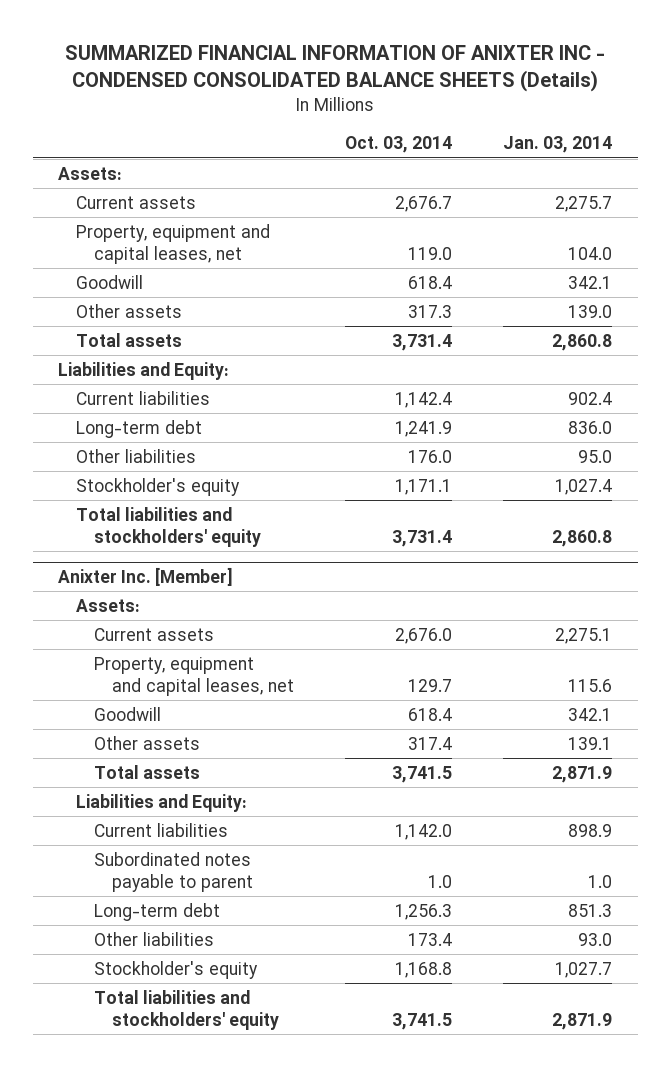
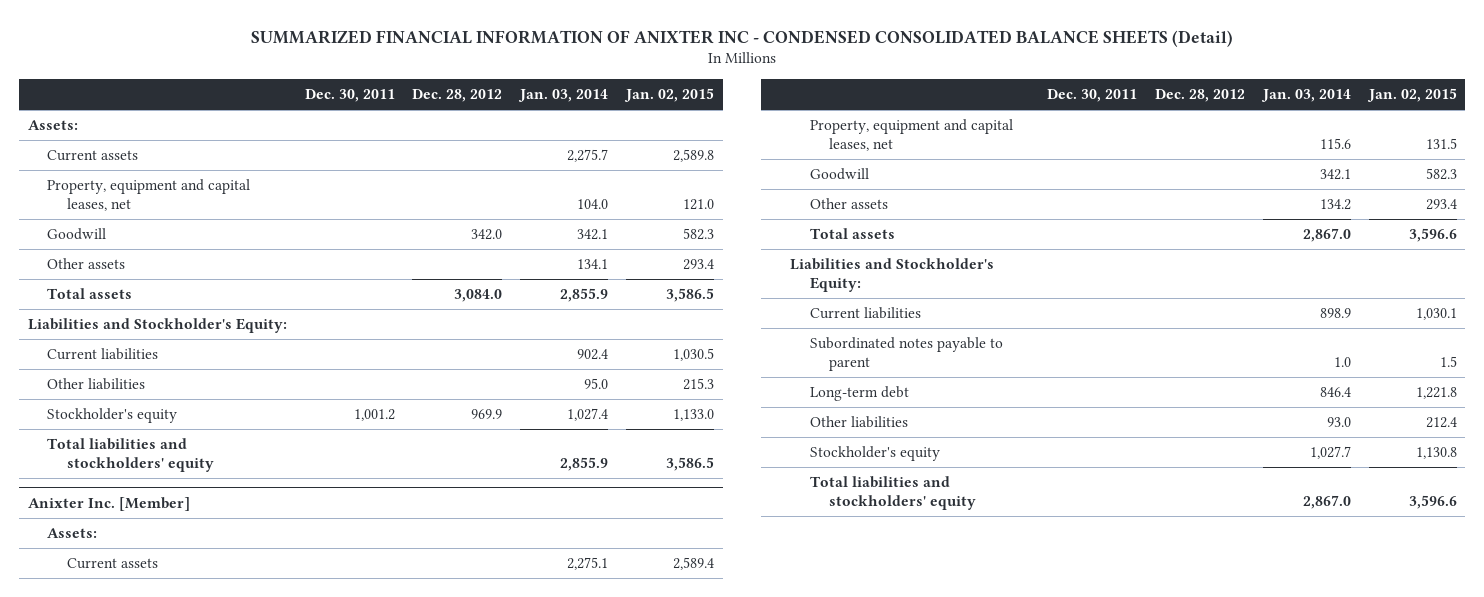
- SUMMARIZED FINANCIAL INFORMATION OF ANIXTER INC - CONDENSED CONSOLIDATED BALANCE SHEETS (Details)
+ SUMMARIZED FINANCIAL INFORMATION OF ANIXTER INC - CONDENSED CONSOLIDATED BALANCE SHEETS (Detail)
- | Oct. 03, 2014 | Jan. 03, 2014
+ | Dec. 30, 2011 | Dec. 28, 2012 | Jan. 03, 2014 | Jan. 02, 2015
- Other assets | 317.3 | 139.0
- Total assets | 3,731.4 | 2,860.8
- Liabilities and Equity:
+ Other assets | | | 134.1 | 293.4
+ Total assets | | 3,084.0 | 2,855.9 | 3,586.5
+ Liabilities and Stockholder's Equity:
- Long-term debt | 1,241.9 | 836.0
- Total liabilities and stockholders' equity | 3,731.4 | 2,860.8
+ Total liabilities and stockholders' equity | | | 2,855.9 | 3,586.5
@ Anixter Inc. [Member]
- Other assets | 317.4 | 139.1
- Total assets | 3,741.5 | 2,871.9
- Liabilities and Equity:
+ Other assets | | | 134.2 | 293.4
+ Total assets | | | 2,867.0 | 3,596.6
+ Liabilities and Stockholder's Equity:
- Long-term debt | 1,256.3 | 851.3
+ Long-term debt | | | 846.4 | 1,221.8
- Total liabilities and stockholders' equity | 3,741.5 | 2,871.9
+ Total liabilities and stockholders' equity | | | 2,867.0 | 3,596.6

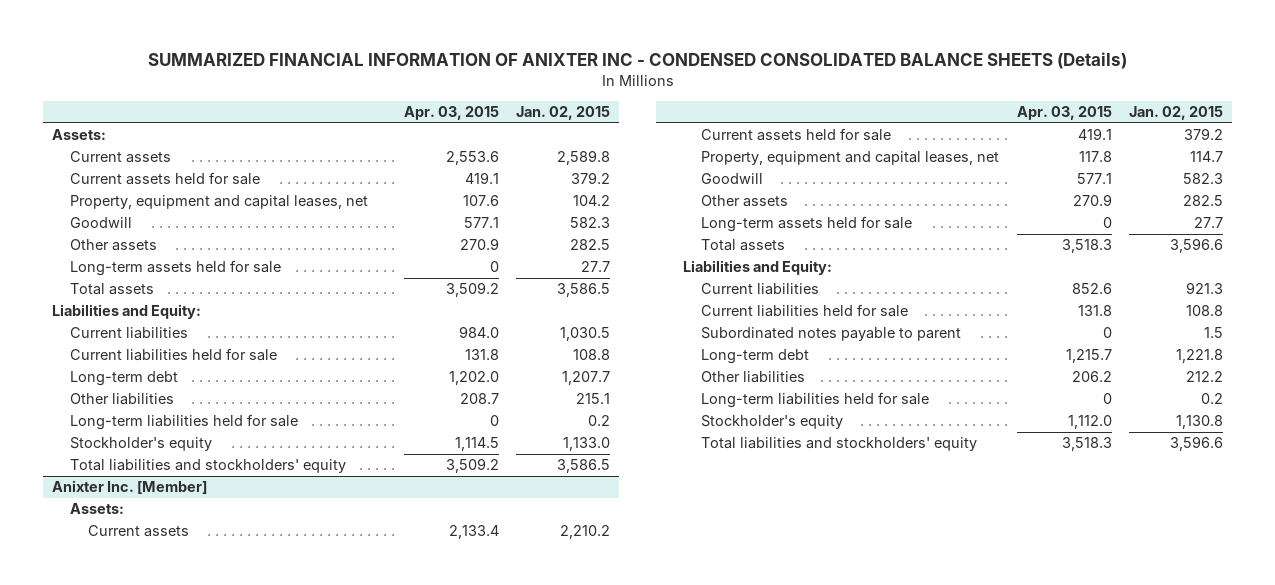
- SUMMARIZED FINANCIAL INFORMATION OF ANIXTER INC - CONDENSED CONSOLIDATED BALANCE SHEETS (Detail)
+ SUMMARIZED FINANCIAL INFORMATION OF ANIXTER INC - CONDENSED CONSOLIDATED BALANCE SHEETS (Details)
- | Dec. 30, 2011 | Dec. 28, 2012 | Jan. 03, 2014 | Jan. 02, 2015
+ | Apr. 03, 2015 | Jan. 02, 2015
- Property, equipment and capital leases, net | | | 104.0 | 121.0
+ Current assets held for sale | 419.1 | 379.2
+ Property, equipment and capital leases, net | 107.6 | 104.2
- Other assets | | | 134.1 | 293.4
+ Other assets | 270.9 | 282.5
+ Long-term assets held for sale | 0 | 27.7
- Liabilities and Stockholder's Equity:
+ Liabilities and Equity:
- Other liabilities | | | 95.0 | 215.3
+ Current liabilities held for sale | 131.8 | 108.8
+ Long-term debt | 1,202.0 | 1,207.7
+ Other liabilities | 208.7 | 215.1
+ Long-term liabilities held for sale | 0 | 0.2
@ Anixter Inc. [Member]
- Current assets | | | 2,275.1 | 2,589.4
- Property, equipment and capital leases, net | | | 115.6 | 131.5
+ Current assets | 2,133.4 | 2,210.2
+ Current assets held for sale | 419.1 | 379.2
+ Property, equipment and capital leases, net | 117.8 | 114.7
- Other assets | | | 134.2 | 293.4
+ Other assets | 270.9 | 282.5
+ Long-term assets held for sale | 0 | 27.7
- Liabilities and Stockholder's Equity:
- Current liabilities | | | 898.9 | 1,030.1
+ Liabilities and Equity:
+ Current liabilities | 852.6 | 921.3
+ Current liabilities held for sale | 131.8 | 108.8
- Other liabilities | | | 93.0 | 212.4
+ Other liabilities | 206.2 | 212.2
+ Long-term liabilities held for sale | 0 | 0.2

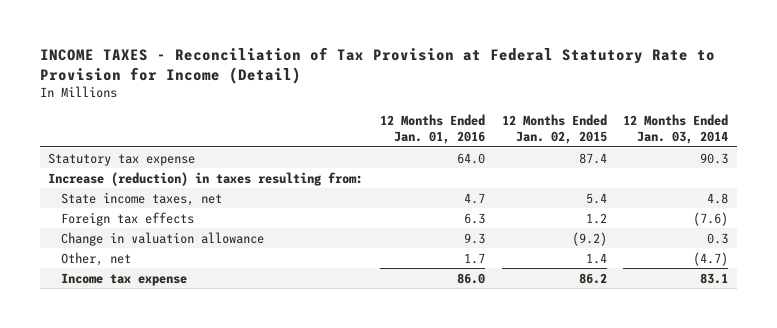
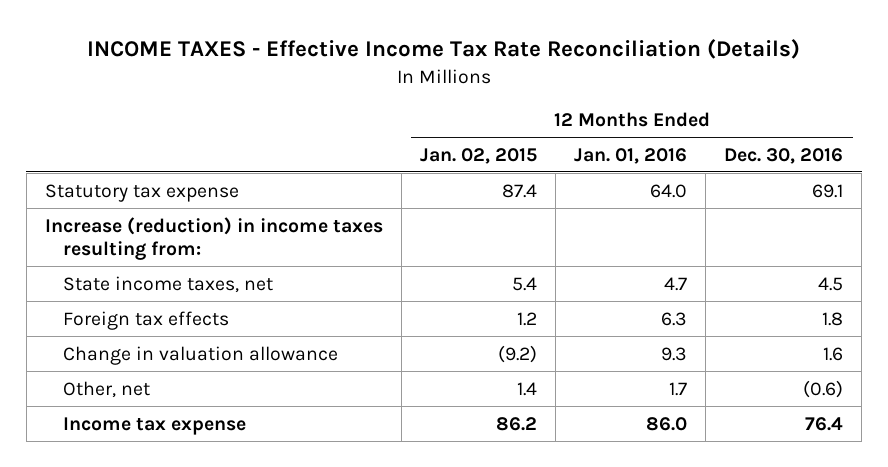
- INCOME TAXES - Reconciliation of Tax Provision at Federal Statutory Rate to Provision for Income (Detail)
+ INCOME TAXES - Effective Income Tax Rate Reconciliation (Details)
- | 12 Months Ended Jan. 01, 2016 | 12 Months Ended Jan. 02, 2015 | 12 Months Ended Jan. 03, 2014
+ | 12 Months Ended Jan. 02, 2015 | 12 Months Ended Jan. 01, 2016 | 12 Months Ended Dec. 30, 2016
- Increase (reduction) in taxes resulting from:
+ Increase (reduction) in income taxes resulting from:

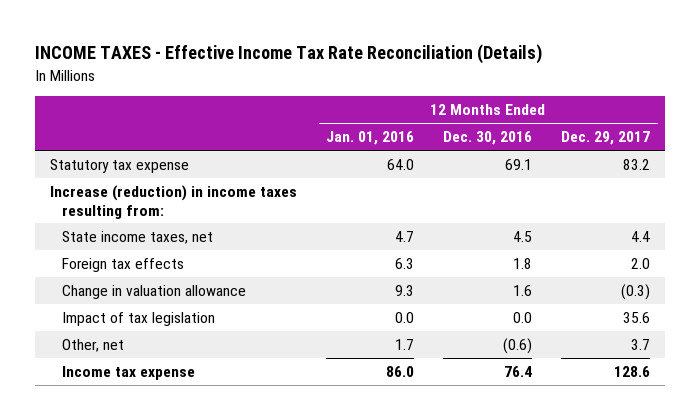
- | 12 Months Ended Jan. 02, 2015 | 12 Months Ended Jan. 01, 2016 | 12 Months Ended Dec. 30, 2016
+ | 12 Months Ended Jan. 01, 2016 | 12 Months Ended Dec. 30, 2016 | 12 Months Ended Dec. 29, 2017
+ Impact of tax legislation | 0.0 | 0.0 | 35.6

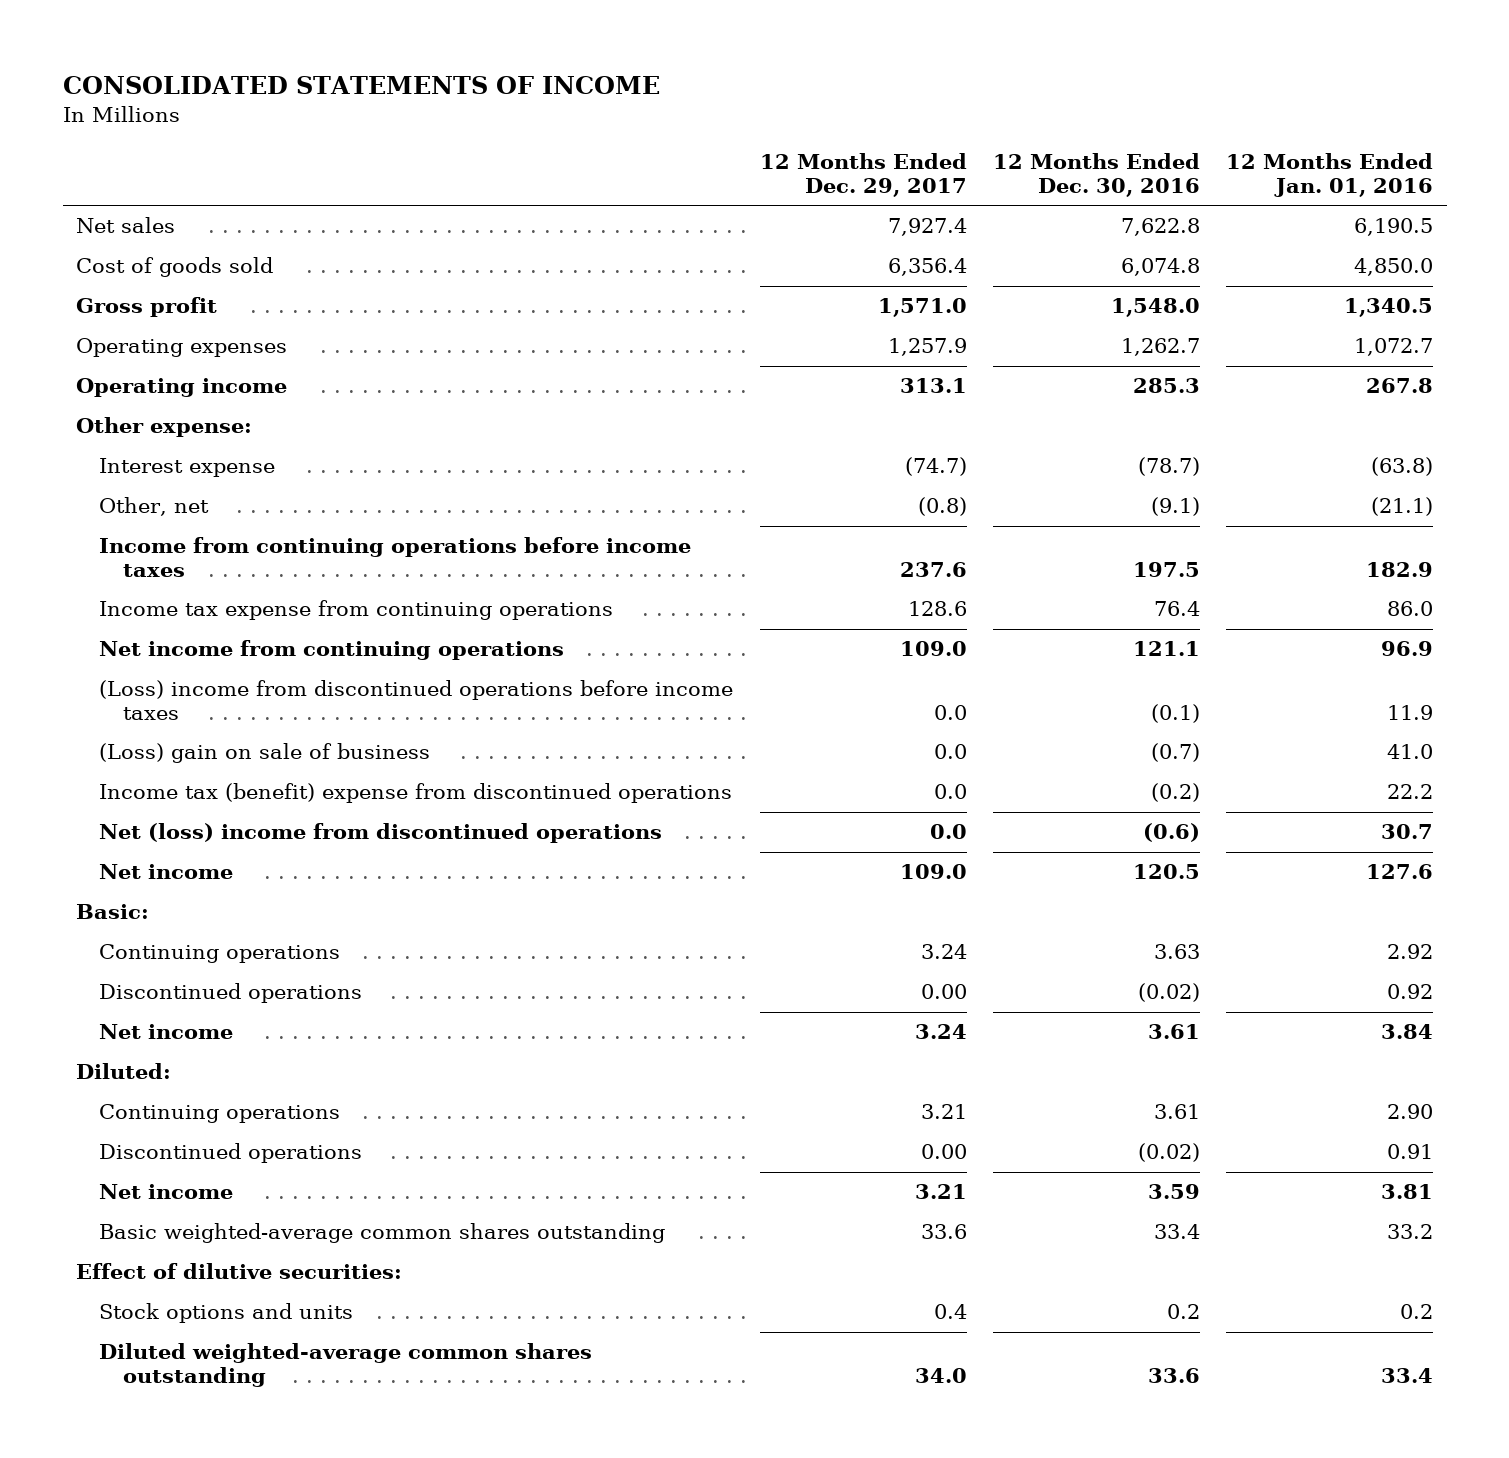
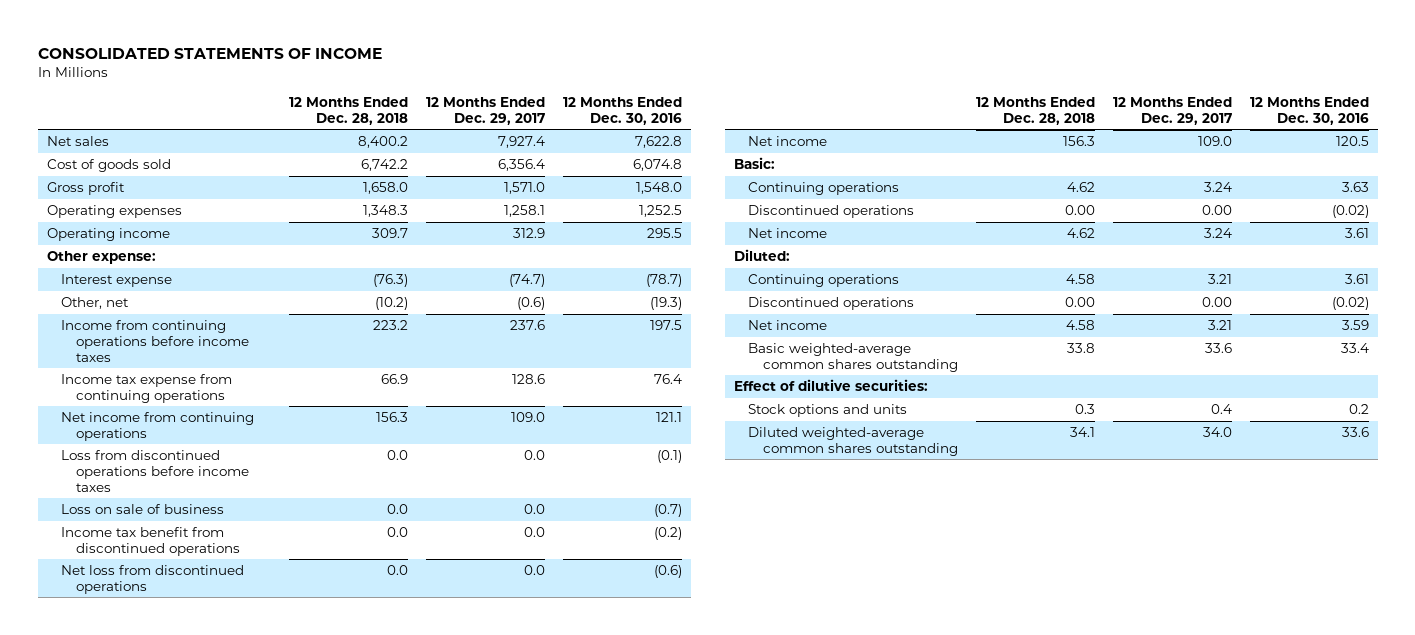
- | 12 Months Ended Dec. 29, 2017 | 12 Months Ended Dec. 30, 2016 | 12 Months Ended Jan. 01, 2016
+ | 12 Months Ended Dec. 28, 2018 | 12 Months Ended Dec. 29, 2017 | 12 Months Ended Dec. 30, 2016
- Operating expenses | 1,257.9 | 1,262.7 | 1,072.7
- Operating income | 313.1 | 285.3 | 267.8
+ Operating expenses | 1,348.3 | 1,258.1 | 1,252.5
+ Operating income | 309.7 | 312.9 | 295.5
- Other, net | (0.8) | (9.1) | (21.1)
+ Other, net | (10.2) | (0.6) | (19.3)
- (Loss) income from discontinued operations before income taxes | 0.0 | (0.1) | 11.9
- (Loss) gain on sale of business | 0.0 | (0.7) | 41.0
- Income tax (benefit) expense from discontinued operations | 0.0 | (0.2) | 22.2
- Net (loss) income from discontinued operations | 0.0 | (0.6) | 30.7
+ Loss from discontinued operations before income taxes | 0.0 | 0.0 | (0.1)
+ Loss on sale of business | 0.0 | 0.0 | (0.7)
+ Income tax benefit from discontinued operations | 0.0 | 0.0 | (0.2)
+ Net loss from discontinued operations | 0.0 | 0.0 | (0.6)

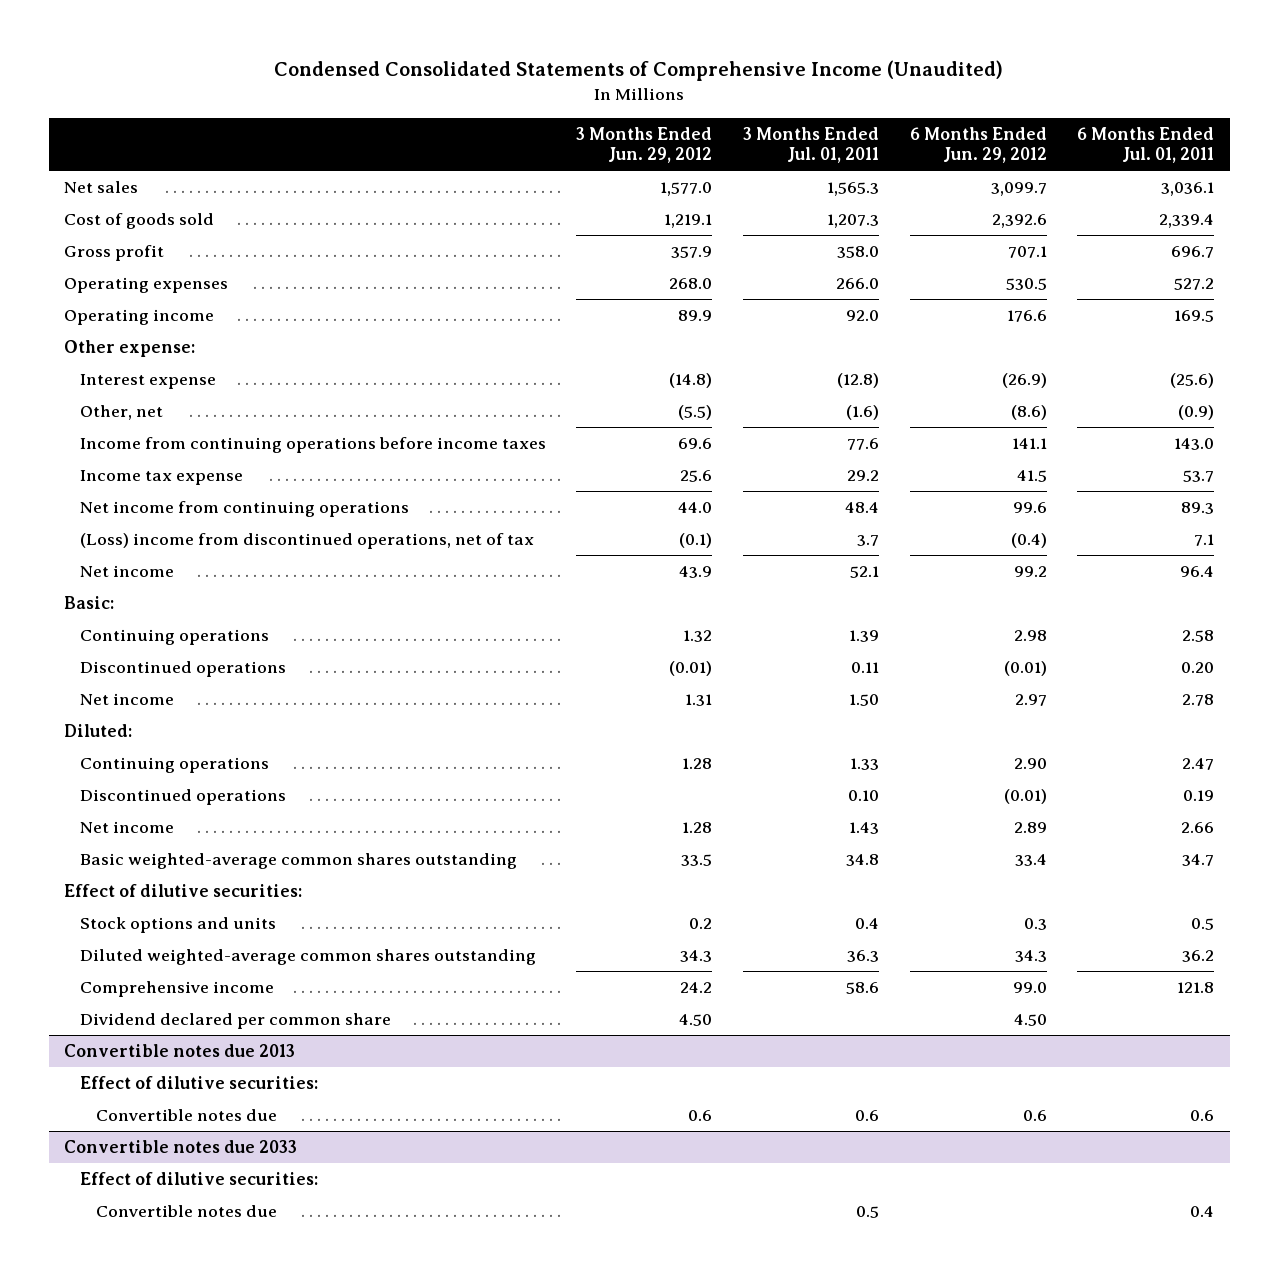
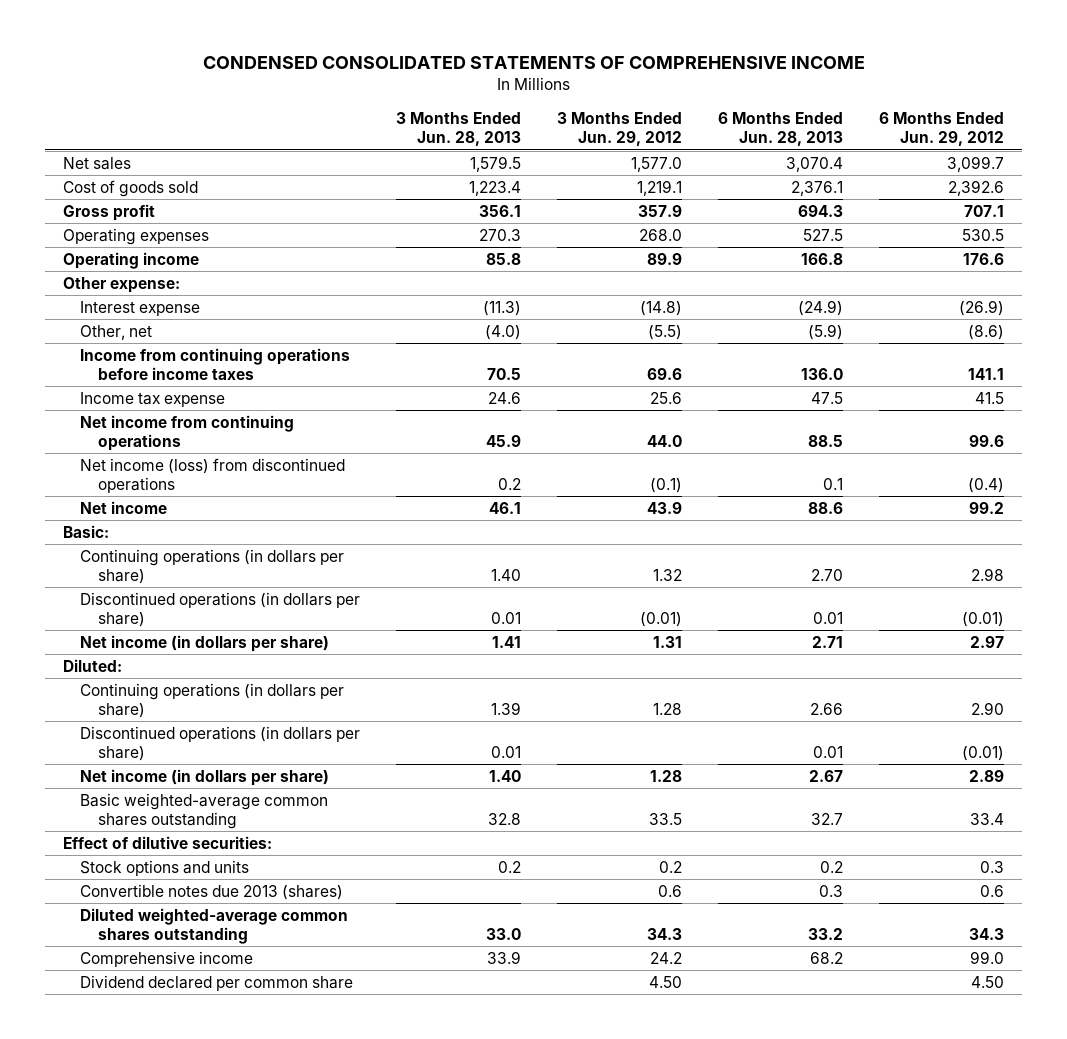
- Condensed Consolidated Statements of Comprehensive Income (Unaudited)
+ CONDENSED CONSOLIDATED STATEMENTS OF COMPREHENSIVE INCOME
- | 3 Months Ended Jun. 29, 2012 | 3 Months Ended Jul. 01, 2011 | 6 Months Ended Jun. 29, 2012 | 6 Months Ended Jul. 01, 2011
+ | 3 Months Ended Jun. 28, 2013 | 3 Months Ended Jun. 29, 2012 | 6 Months Ended Jun. 28, 2013 | 6 Months Ended Jun. 29, 2012
- (Loss) income from discontinued operations, net of tax | (0.1) | 3.7 | (0.4) | 7.1
+ Net income (loss) from discontinued operations | 0.2 | (0.1) | 0.1 | (0.4)
- Continuing operations | 1.32 | 1.39 | 2.98 | 2.58
- Discontinued operations | (0.01) | 0.11 | (0.01) | 0.20
- Net income | 1.31 | 1.50 | 2.97 | 2.78
+ Continuing operations (in dollars per share) | 1.40 | 1.32 | 2.70 | 2.98
+ Discontinued operations (in dollars per share) | 0.01 | (0.01) | 0.01 | (0.01)
+ Net income (in dollars per share) | 1.41 | 1.31 | 2.71 | 2.97
- Continuing operations | 1.28 | 1.33 | 2.90 | 2.47
- Discontinued operations | | 0.10 | (0.01) | 0.19
- Net income | 1.28 | 1.43 | 2.89 | 2.66
+ Continuing operations (in dollars per share) | 1.39 | 1.28 | 2.66 | 2.90
+ Discontinued operations (in dollars per share) | 0.01 | | 0.01 | (0.01)
+ Net income (in dollars per share) | 1.40 | 1.28 | 2.67 | 2.89
+ Convertible notes due 2013 (shares) | | 0.6 | 0.3 | 0.6
- Convertible notes due 2013
- Effect of dilutive securities:
- Convertible notes due | 0.6 | 0.6 | 0.6 | 0.6
- Convertible notes due 2033
- Effect of dilutive securities:
- Convertible notes due | | 0.5 | | 0.4

